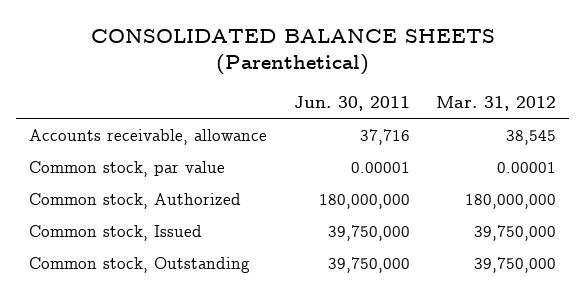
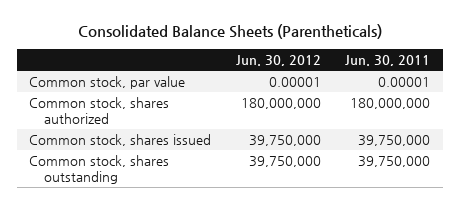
- CONSOLIDATED BALANCE SHEETS (Parenthetical)
+ Consolidated Balance Sheets (Parentheticals)
- | Jun. 30, 2011 | Mar. 31, 2012
+ | Jun. 30, 2012 | Jun. 30, 2011
- Accounts receivable, allowance | 37,716 | 38,545
- Common stock, Authorized | 180,000,000 | 180,000,000
- Common stock, Issued | 39,750,000 | 39,750,000
- Common stock, Outstanding | 39,750,000 | 39,750,000
+ Common stock, shares authorized | 180,000,000 | 180,000,000
+ Common stock, shares issued | 39,750,000 | 39,750,000
+ Common stock, shares outstanding | 39,750,000 | 39,750,000

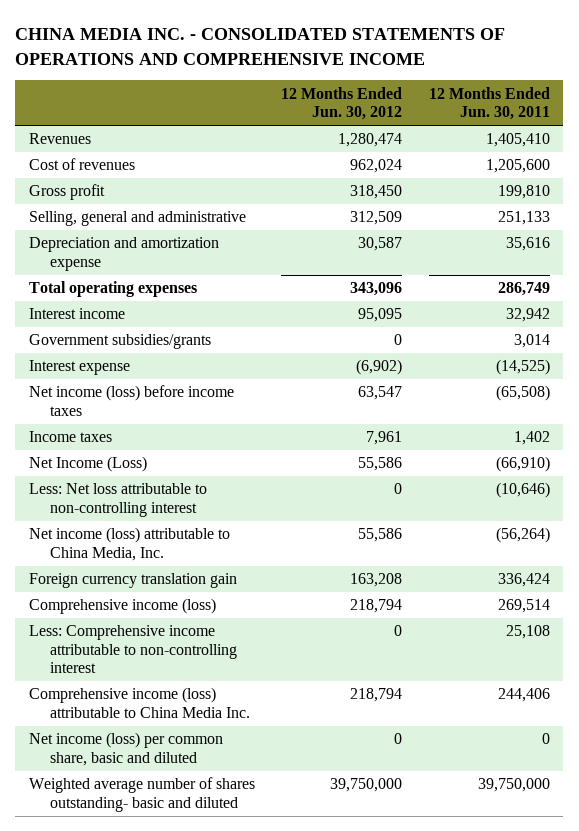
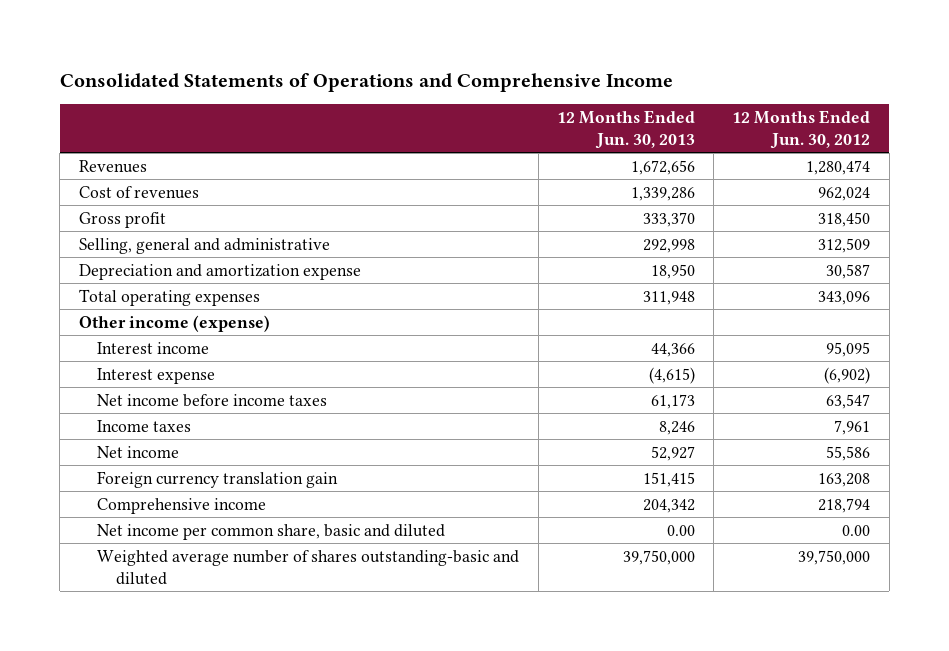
- CHINA MEDIA INC. - CONSOLIDATED STATEMENTS OF OPERATIONS AND COMPREHENSIVE INCOME
+ Consolidated Statements of Operations and Comprehensive Income
- | 12 Months Ended Jun. 30, 2012 | 12 Months Ended Jun. 30, 2011
+ | 12 Months Ended Jun. 30, 2013 | 12 Months Ended Jun. 30, 2012
+ Other income (expense)
- Government subsidies/grants | 0 | 3,014
- Net income (loss) before income taxes | 63,547 | (65,508)
+ Net income before income taxes | 61,173 | 63,547
- Net Income (Loss) | 55,586 | (66,910)
- Less: Net loss attributable to non-controlling interest | 0 | (10,646)
- Net income (loss) attributable to China Media, Inc. | 55,586 | (56,264)
+ Net income | 52,927 | 55,586
- Comprehensive income (loss) | 218,794 | 269,514
- Less: Comprehensive income attributable to non-controlling interest | 0 | 25,108
- Comprehensive income (loss) attributable to China Media Inc. | 218,794 | 244,406
- Net income (loss) per common share, basic and diluted | 0 | 0
- Weighted average number of shares outstanding- basic and diluted | 39,750,000 | 39,750,000
+ Comprehensive income | 204,342 | 218,794
+ Net income per common share, basic and diluted | 0.00 | 0.00
+ Weighted average number of shares outstanding-basic and diluted | 39,750,000 | 39,750,000

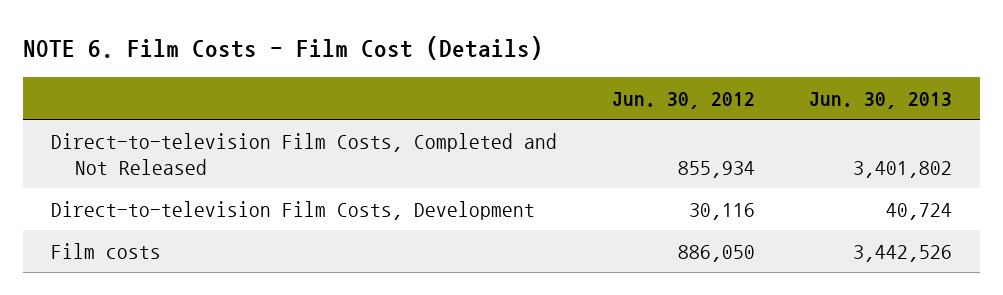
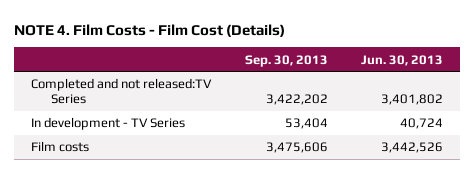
- NOTE 6. Film Costs - Film Cost (Details)
+ NOTE 4. Film Costs - Film Cost (Details)
- | Jun. 30, 2012 | Jun. 30, 2013
+ | Sep. 30, 2013 | Jun. 30, 2013
- Direct-to-television Film Costs, Completed and Not Released | 855,934 | 3,401,802
- Direct-to-television Film Costs, Development | 30,116 | 40,724
+ Completed and not released:TV Series | 3,422,202 | 3,401,802
+ In development - TV Series | 53,404 | 40,724

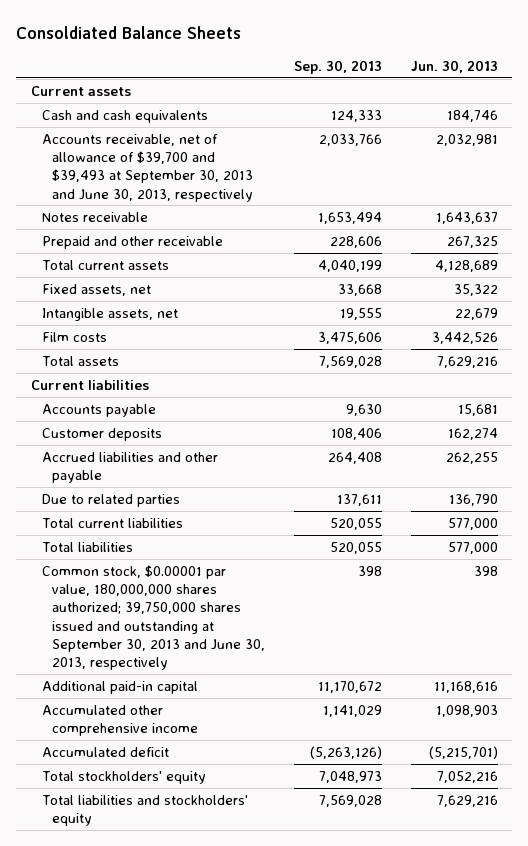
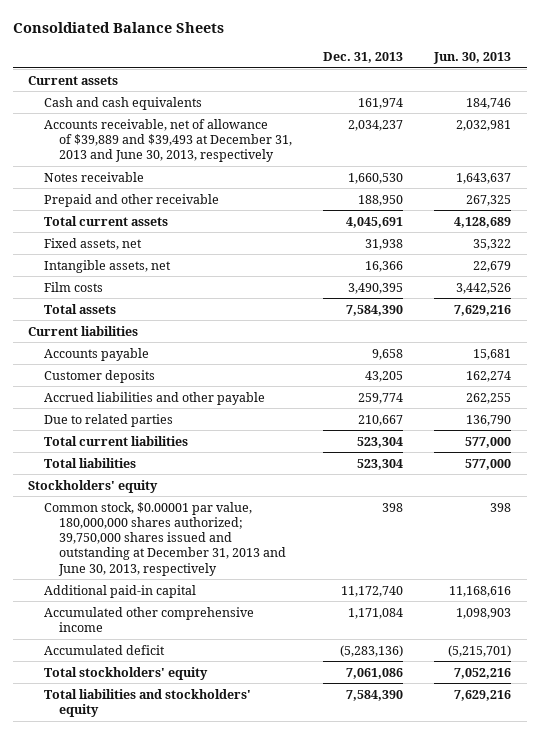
- | Sep. 30, 2013 | Jun. 30, 2013
+ | Dec. 31, 2013 | Jun. 30, 2013
- Accounts receivable, net of allowance of $39,700 and $39,493 at September 30, 2013 and June 30, 2013, respectively | 2,033,766 | 2,032,981
+ Accounts receivable, net of allowance of $39,889 and $39,493 at December 31, 2013 and June 30, 2013, respectively | 2,034,237 | 2,032,981
- Common stock, $0.00001 par value, 180,000,000 shares authorized; 39,750,000 shares issued and outstanding at September 30, 2013 and June 30, 2013, respectively | 398 | 398
+ Stockholders' equity
+ Common stock, $0.00001 par value, 180,000,000 shares authorized; 39,750,000 shares issued and outstanding at December 31, 2013 and June 30, 2013, respectively | 398 | 398

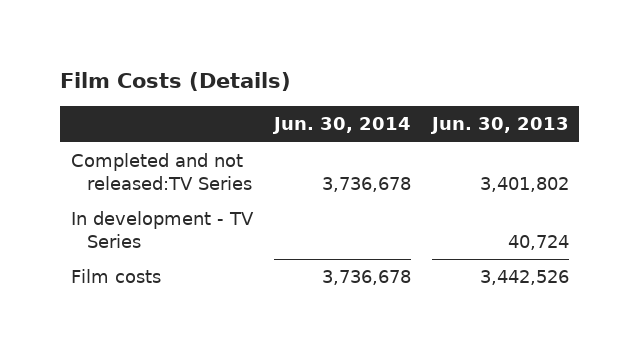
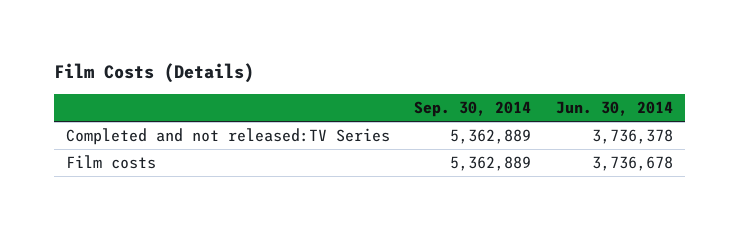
- | Jun. 30, 2014 | Jun. 30, 2013
+ | Sep. 30, 2014 | Jun. 30, 2014
- Completed and not released:TV Series | 3,736,678 | 3,401,802
- In development - TV Series | | 40,724
+ Completed and not released:TV Series | 5,362,889 | 3,736,378

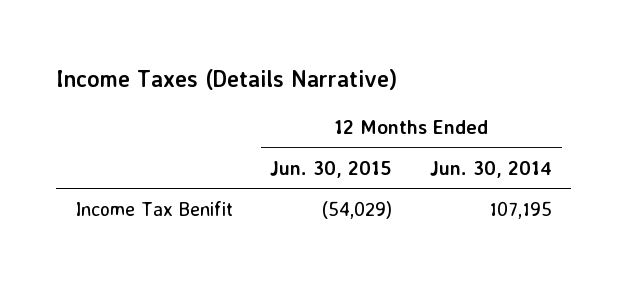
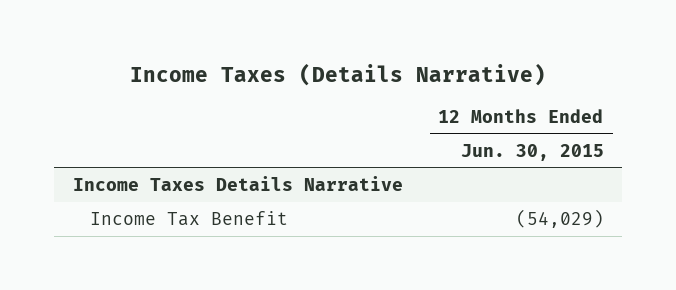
- | 12 Months Ended Jun. 30, 2015 | 12 Months Ended Jun. 30, 2014
+ | 12 Months Ended Jun. 30, 2015
- Income Tax Benifit | (54,029) | 107,195
+ Income Taxes Details Narrative
+ Income Tax Benefit | (54,029)

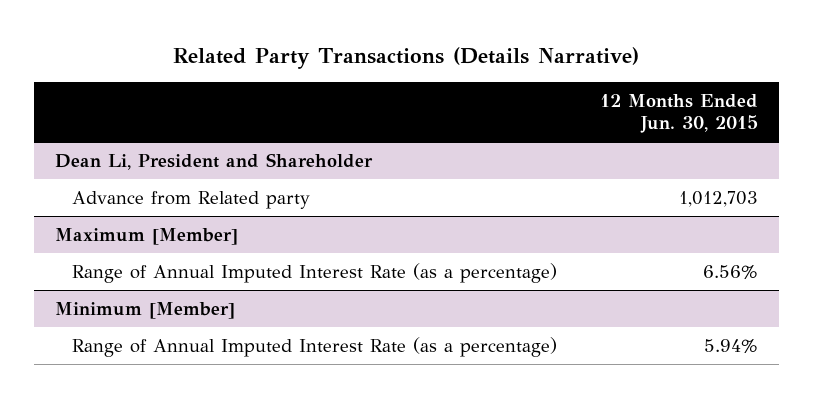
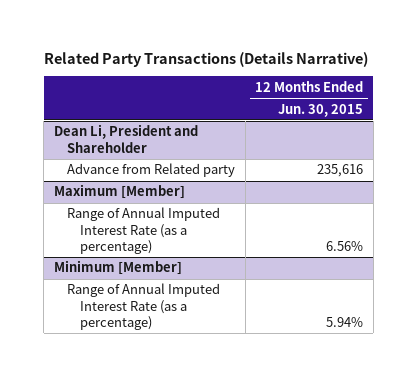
@ Dean Li, President and Shareholder
- Advance from Related party | 1,012,703
+ Advance from Related party | 235,616

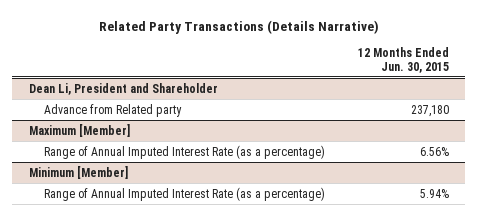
@ Dean Li, President and Shareholder
- Advance from Related party | 235,616
+ Advance from Related party | 237,180

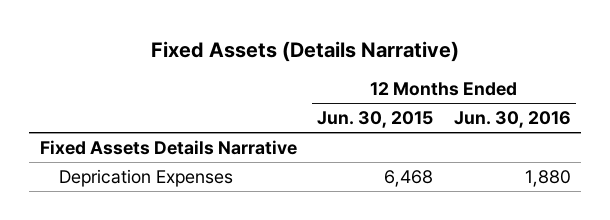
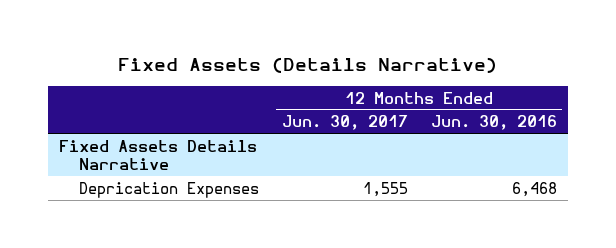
- | 12 Months Ended Jun. 30, 2015 | 12 Months Ended Jun. 30, 2016
+ | 12 Months Ended Jun. 30, 2017 | 12 Months Ended Jun. 30, 2016
- Deprication Expenses | 6,468 | 1,880
+ Deprication Expenses | 1,555 | 6,468

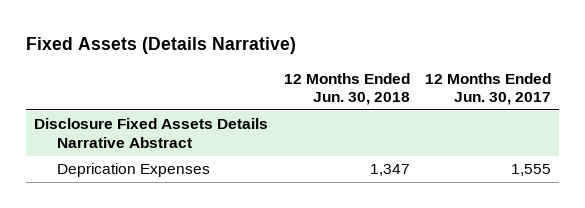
- | 12 Months Ended Jun. 30, 2017 | 12 Months Ended Jun. 30, 2016
+ | 12 Months Ended Jun. 30, 2018 | 12 Months Ended Jun. 30, 2017
- Fixed Assets Details Narrative
+ Disclosure Fixed Assets Details Narrative Abstract

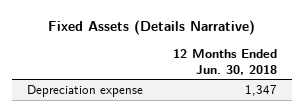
- | 12 Months Ended Jun. 30, 2018 | 12 Months Ended Jun. 30, 2017
+ | 12 Months Ended Jun. 30, 2018
- Disclosure Fixed Assets Details Narrative Abstract
- Deprication Expenses | 1,347 | 1,555
+ Depreciation expense | 1,347

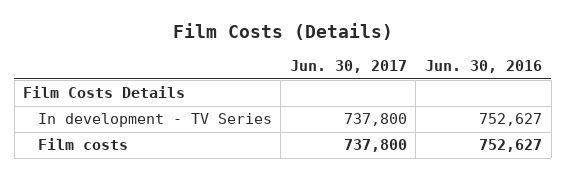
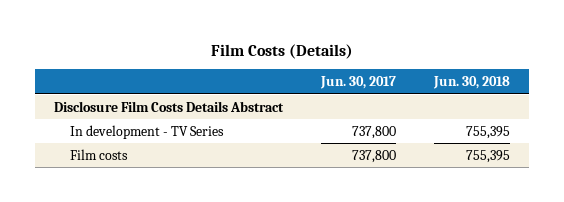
- | Jun. 30, 2017 | Jun. 30, 2016
+ | Jun. 30, 2017 | Jun. 30, 2018
- Film Costs Details
+ Disclosure Film Costs Details Abstract

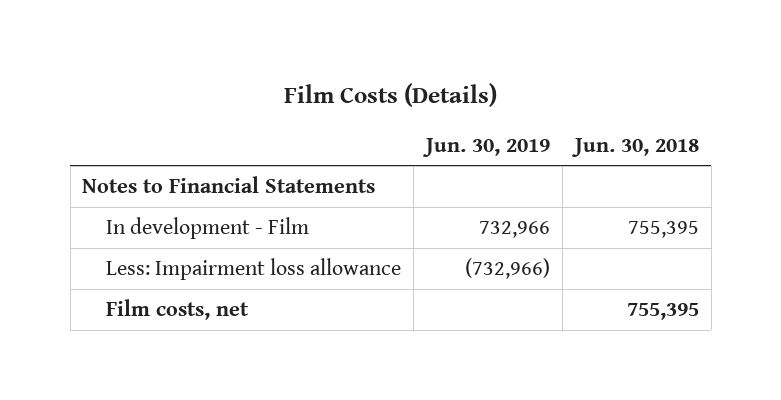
- | Jun. 30, 2017 | Jun. 30, 2018
+ | Jun. 30, 2019 | Jun. 30, 2018
- Disclosure Film Costs Details Abstract
- In development - TV Series | 737,800 | 755,395
- Film costs | 737,800 | 755,395
+ Notes to Financial Statements
+ In development - Film | 732,966 | 755,395
+ Less: Impairment loss allowance | (732,966) |
+ Film costs, net | | 755,395

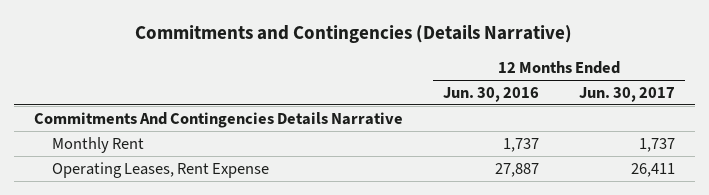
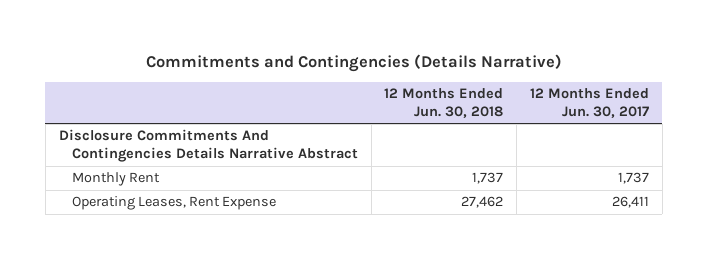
- | 12 Months Ended Jun. 30, 2016 | 12 Months Ended Jun. 30, 2017
+ | 12 Months Ended Jun. 30, 2018 | 12 Months Ended Jun. 30, 2017
- Commitments And Contingencies Details Narrative
+ Disclosure Commitments And Contingencies Details Narrative Abstract

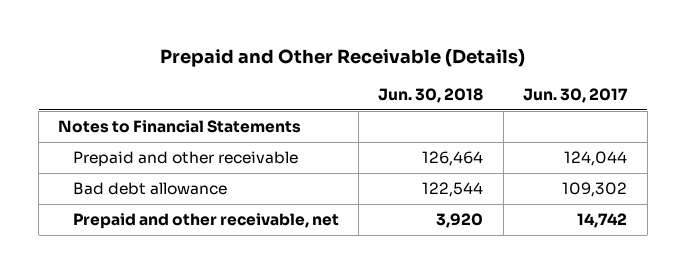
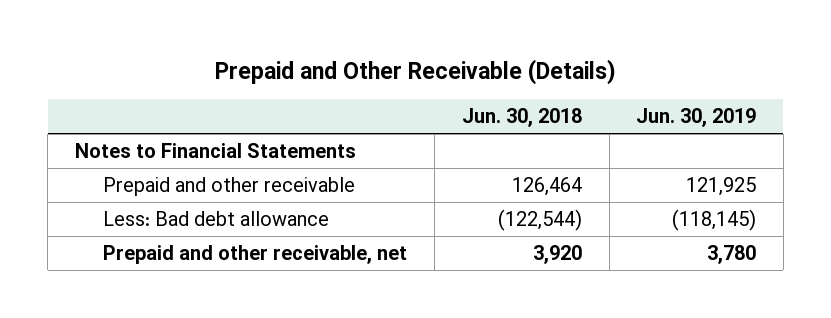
- | Jun. 30, 2018 | Jun. 30, 2017
+ | Jun. 30, 2018 | Jun. 30, 2019
- Bad debt allowance | 122,544 | 109,302
+ Less: Bad debt allowance | (122,544) | (118,145)

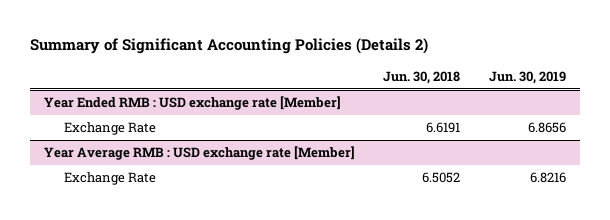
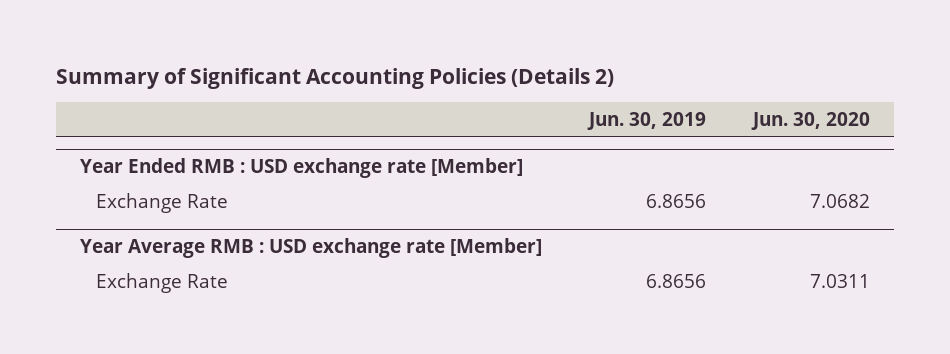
- | Jun. 30, 2018 | Jun. 30, 2019
+ | Jun. 30, 2019 | Jun. 30, 2020
@ Year Average RMB : USD exchange rate [Member]
- Exchange Rate | 6.5052 | 6.8216
+ Exchange Rate | 6.8656 | 7.0311

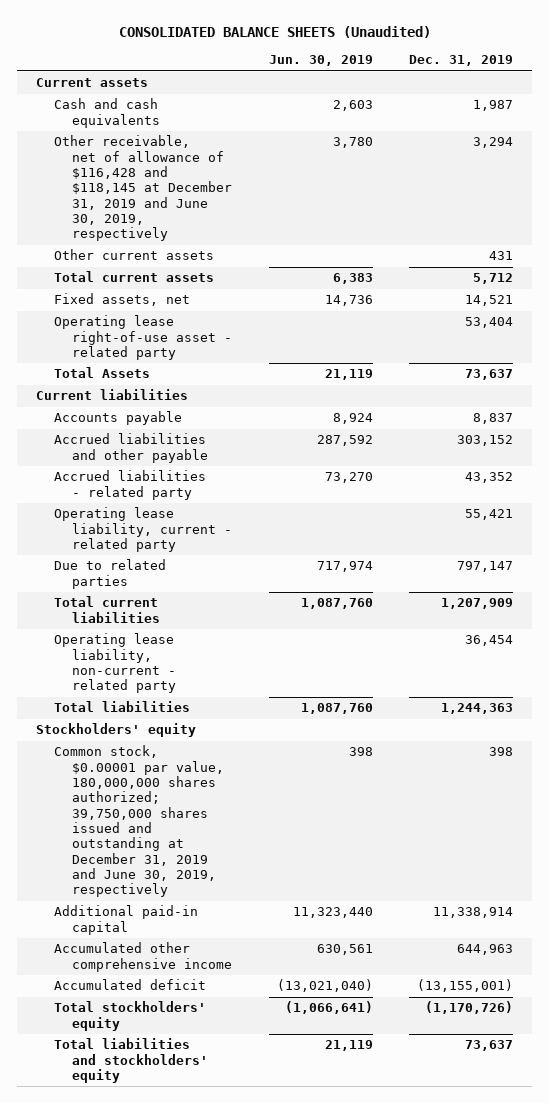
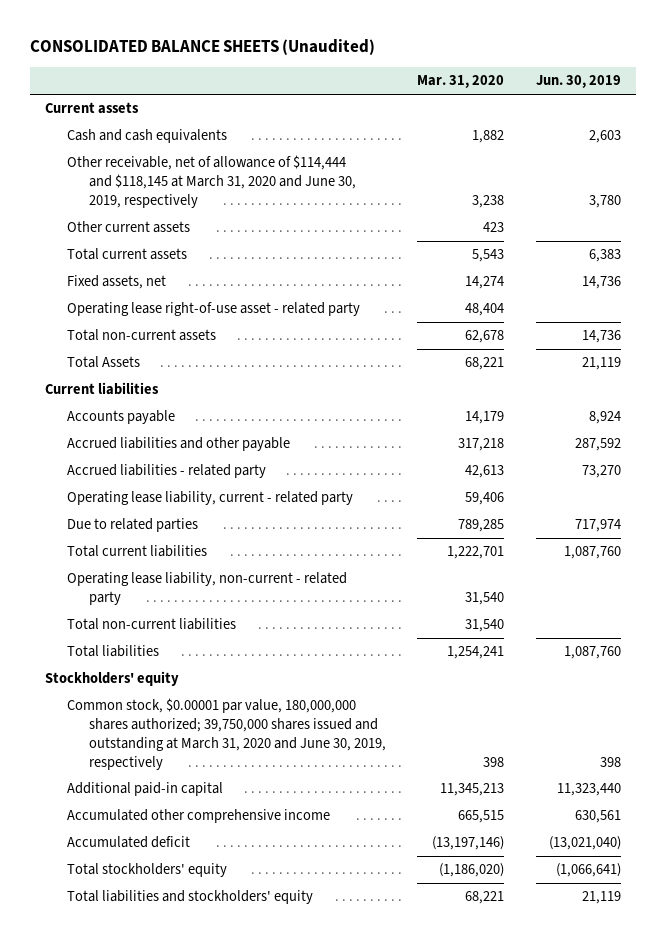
- | Jun. 30, 2019 | Dec. 31, 2019
+ | Mar. 31, 2020 | Jun. 30, 2019
- Other receivable, net of allowance of $116,428 and $118,145 at December 31, 2019 and June 30, 2019, respectively | 3,780 | 3,294
+ Other receivable, net of allowance of $114,444 and $118,145 at March 31, 2020 and June 30, 2019, respectively | 3,238 | 3,780
+ Total non-current assets | 62,678 | 14,736
+ Total non-current liabilities | 31,540 |
- Common stock, $0.00001 par value, 180,000,000 shares authorized; 39,750,000 shares issued and outstanding at December 31, 2019 and June 30, 2019, respectively | 398 | 398
+ Common stock, $0.00001 par value, 180,000,000 shares authorized; 39,750,000 shares issued and outstanding at March 31, 2020 and June 30, 2019, respectively | 398 | 398

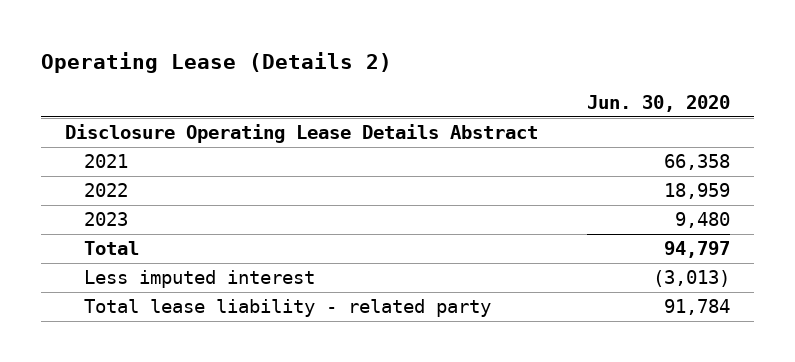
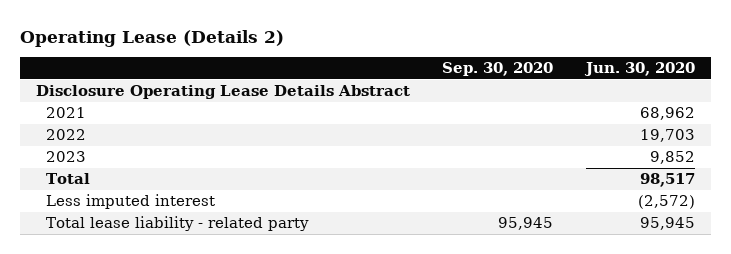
- | Jun. 30, 2020
+ | Sep. 30, 2020 | Jun. 30, 2020
- 2021 | 66,358
- 2022 | 18,959
- 2023 | 9,480
- Total | 94,797
- Less imputed interest | (3,013)
- Total lease liability - related party | 91,784
+ 2021 | | 68,962
+ 2022 | | 19,703
+ 2023 | | 9,852
+ Total | | 98,517
+ Less imputed interest | | (2,572)
+ Total lease liability - related party | 95,945 | 95,945

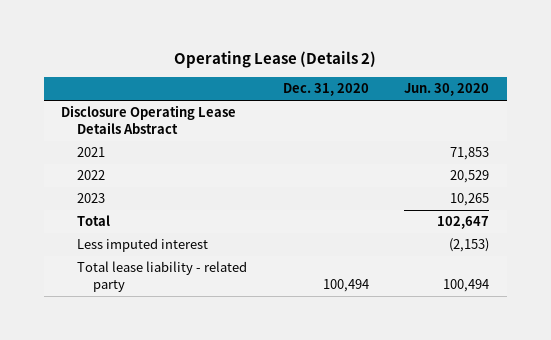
- | Sep. 30, 2020 | Jun. 30, 2020
+ | Dec. 31, 2020 | Jun. 30, 2020
- 2021 | | 68,962
- 2022 | | 19,703
- 2023 | | 9,852
- Total | | 98,517
- Less imputed interest | | (2,572)
- Total lease liability - related party | 95,945 | 95,945
+ 2021 | | 71,853
+ 2022 | | 20,529
+ 2023 | | 10,265
+ Total | | 102,647
+ Less imputed interest | | (2,153)
+ Total lease liability - related party | 100,494 | 100,494

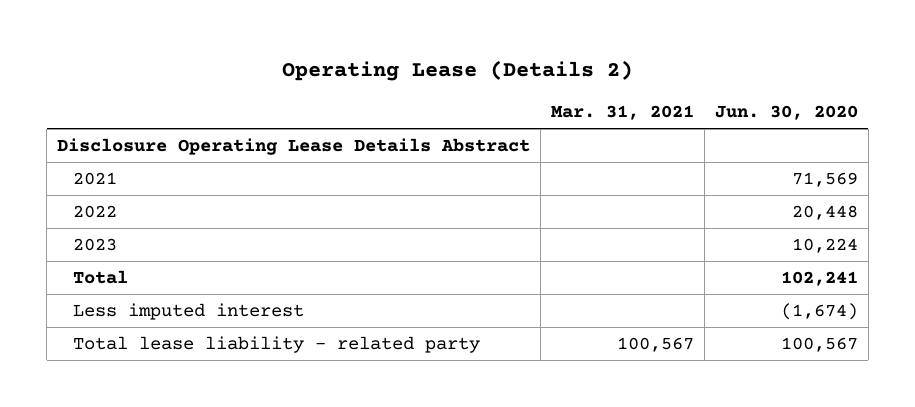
- | Dec. 31, 2020 | Jun. 30, 2020
+ | Mar. 31, 2021 | Jun. 30, 2020
- 2021 | | 71,853
- 2022 | | 20,529
- 2023 | | 10,265
- Total | | 102,647
- Less imputed interest | | (2,153)
- Total lease liability - related party | 100,494 | 100,494
+ 2021 | | 71,569
+ 2022 | | 20,448
+ 2023 | | 10,224
+ Total | | 102,241
+ Less imputed interest | | (1,674)
+ Total lease liability - related party | 100,567 | 100,567

